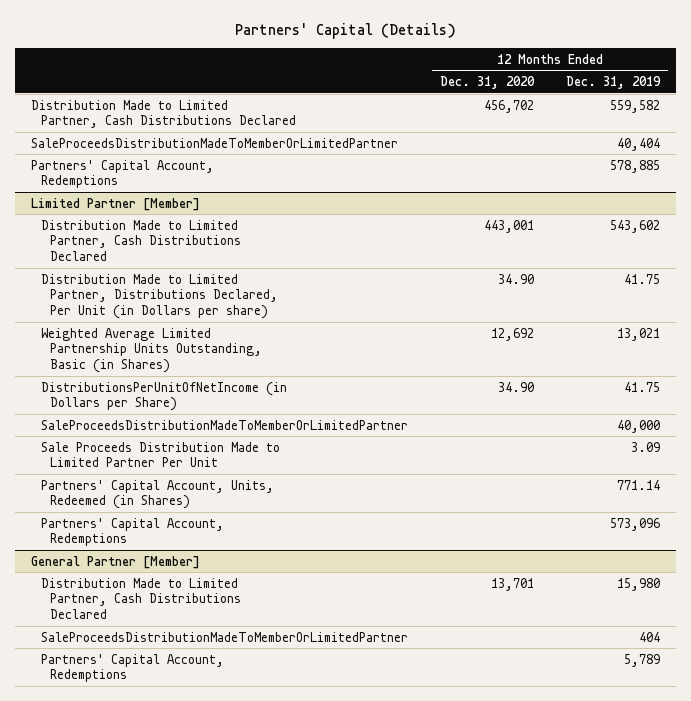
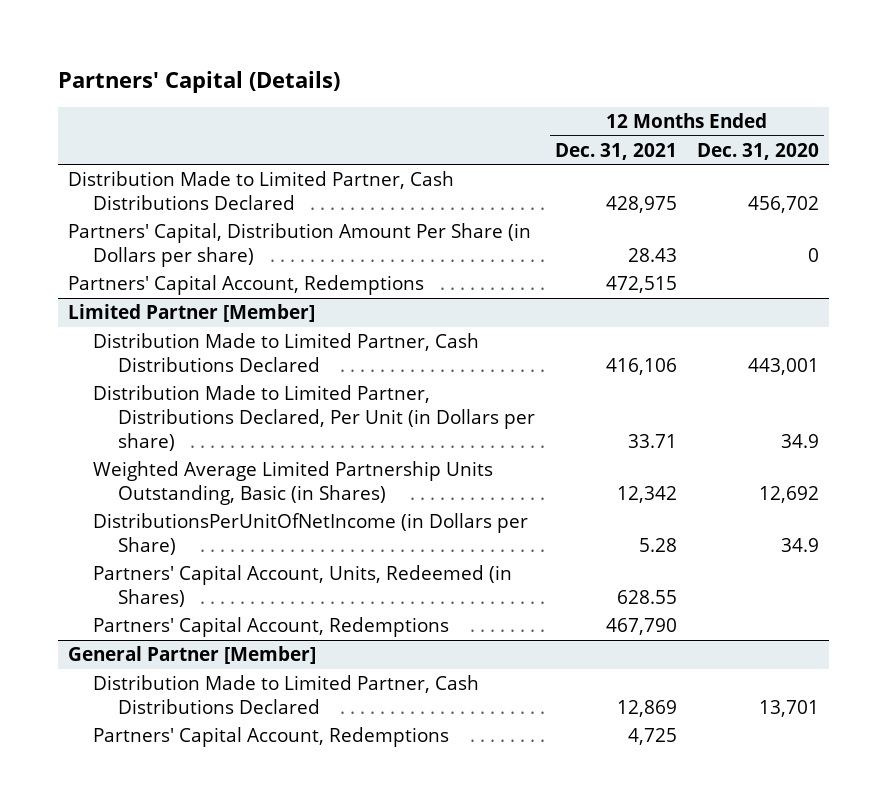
- | 12 Months Ended Dec. 31, 2020 | 12 Months Ended Dec. 31, 2019
+ | 12 Months Ended Dec. 31, 2021 | 12 Months Ended Dec. 31, 2020
- SaleProceedsDistributionMadeToMemberOrLimitedPartner | | 40,404
+ Partners' Capital, Distribution Amount Per Share (in Dollars per share) | 28.43 | 0
@ Limited Partner [Member]
- Distribution Made to Limited Partner, Distributions Declared, Per Unit (in Dollars per share) | 34.90 | 41.75
+ Distribution Made to Limited Partner, Distributions Declared, Per Unit (in Dollars per share) | 33.71 | 34.9
- DistributionsPerUnitOfNetIncome (in Dollars per Share) | 34.90 | 41.75
- SaleProceedsDistributionMadeToMemberOrLimitedPartner | | 40,000
- Sale Proceeds Distribution Made to Limited Partner Per Unit | | 3.09
+ DistributionsPerUnitOfNetIncome (in Dollars per Share) | 5.28 | 34.9
@ General Partner [Member]
- SaleProceedsDistributionMadeToMemberOrLimitedPartner | | 404

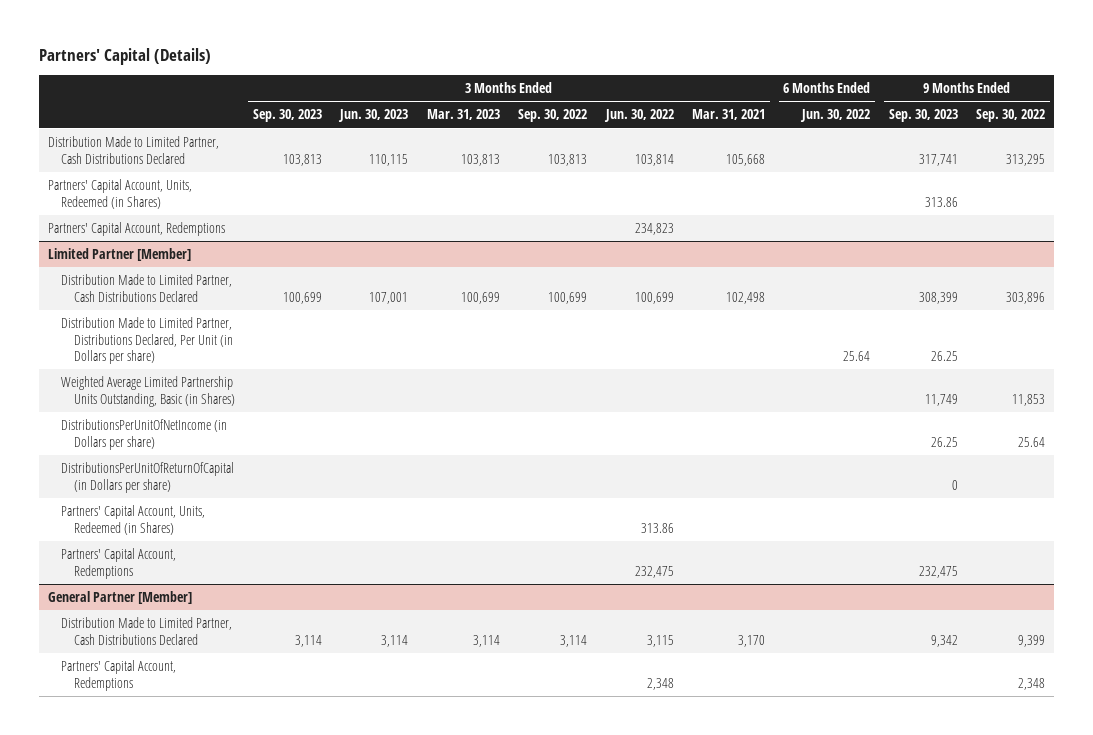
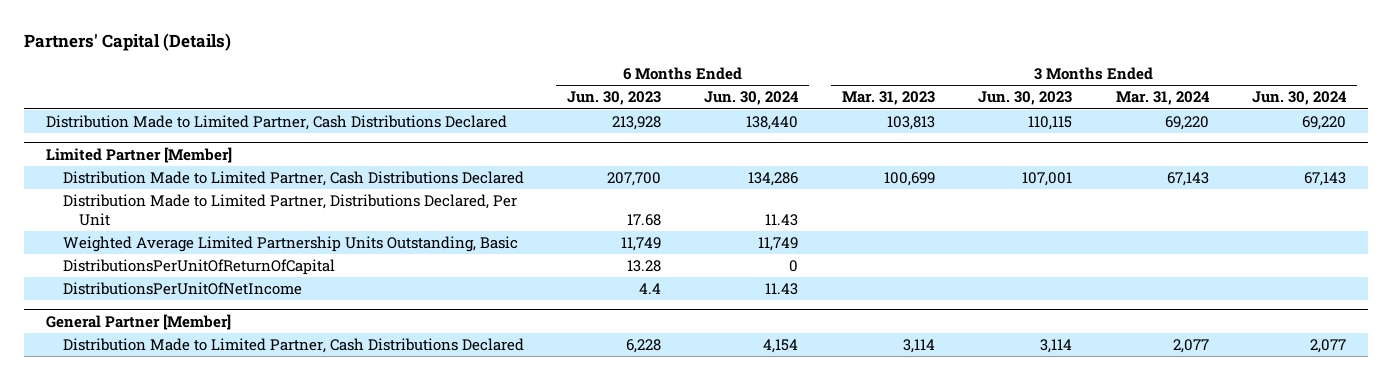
- | 3 Months Ended Sep. 30, 2023 | 3 Months Ended Jun. 30, 2023 | 3 Months Ended Mar. 31, 2023 | 3 Months Ended Sep. 30, 2022 | 3 Months Ended Jun. 30, 2022 | 3 Months Ended Mar. 31, 2021 | 6 Months Ended Jun. 30, 2022 | 9 Months Ended Sep. 30, 2023 | 9 Months Ended Sep. 30, 2022
+ | 6 Months Ended Jun. 30, 2023 | 6 Months Ended Jun. 30, 2024 | 3 Months Ended Mar. 31, 2023 | 3 Months Ended Jun. 30, 2023 | 3 Months Ended Mar. 31, 2024 | 3 Months Ended Jun. 30, 2024
- Partners' Capital Account, Units, Redeemed (in Shares) | | | | | | | | 313.86 |
- Partners' Capital Account, Redemptions | | | | | 234,823 | | | |
@ Limited Partner [Member]
- Distribution Made to Limited Partner, Distributions Declared, Per Unit (in Dollars per share) | | | | | | | 25.64 | 26.25 |
- Weighted Average Limited Partnership Units Outstanding, Basic (in Shares) | | | | | | | | 11,749 | 11,853
- DistributionsPerUnitOfNetIncome (in Dollars per share) | | | | | | | | 26.25 | 25.64
- DistributionsPerUnitOfReturnOfCapital (in Dollars per share) | | | | | | | | 0 |
- Partners' Capital Account, Units, Redeemed (in Shares) | | | | | 313.86 | | | |
- Partners' Capital Account, Redemptions | | | | | 232,475 | | | 232,475 |
+ Distribution Made to Limited Partner, Distributions Declared, Per Unit | 17.68 | 11.43 | | | |
+ Weighted Average Limited Partnership Units Outstanding, Basic | 11,749 | 11,749 | | | |
+ DistributionsPerUnitOfReturnOfCapital | 13.28 | 0 | | | |
+ DistributionsPerUnitOfNetIncome | 4.4 | 11.43 | | | |
@ General Partner [Member]
- Partners' Capital Account, Redemptions | | | | | 2,348 | | | | 2,348

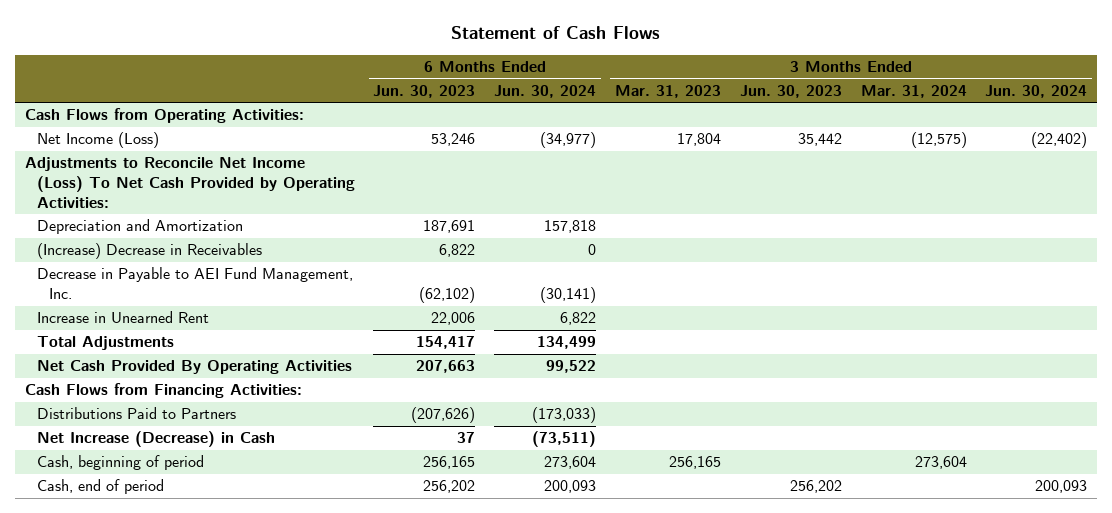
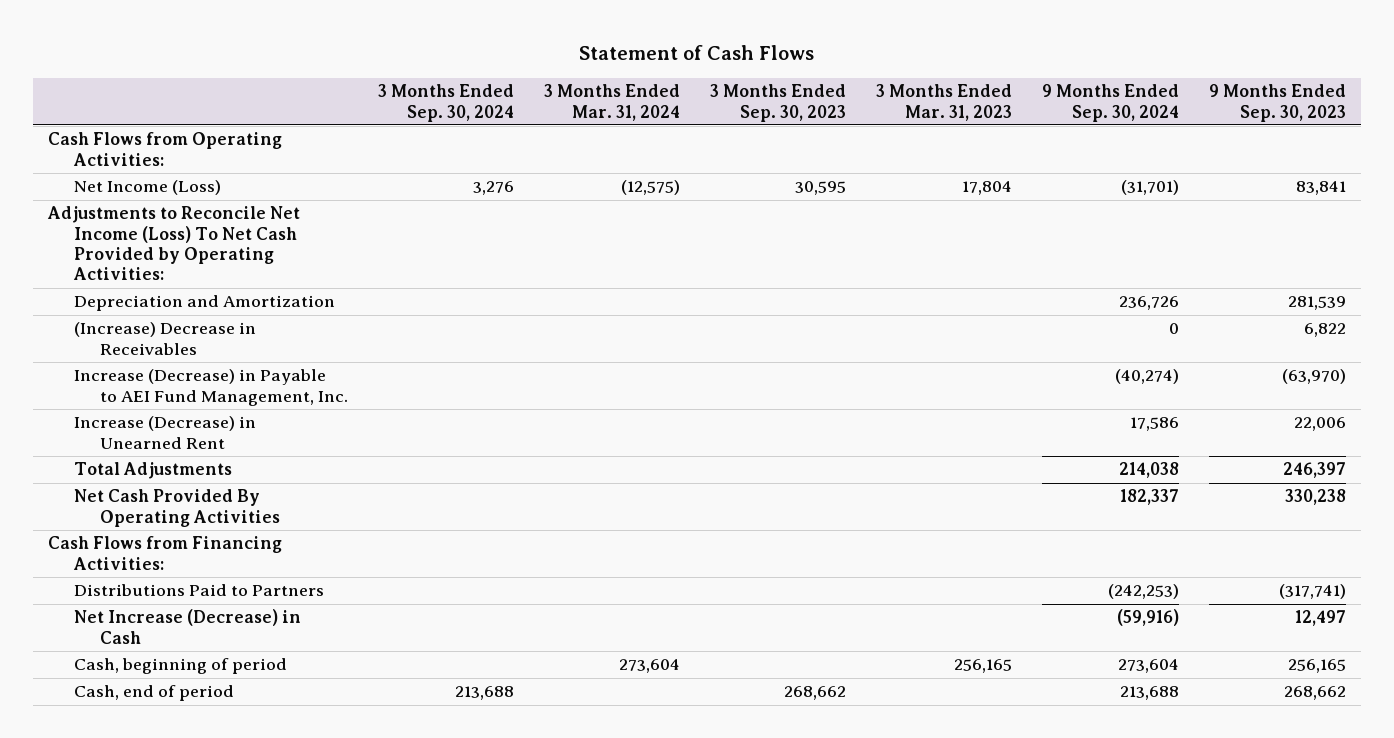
- | 6 Months Ended Jun. 30, 2023 | 6 Months Ended Jun. 30, 2024 | 3 Months Ended Mar. 31, 2023 | 3 Months Ended Jun. 30, 2023 | 3 Months Ended Mar. 31, 2024 | 3 Months Ended Jun. 30, 2024
+ | 3 Months Ended Sep. 30, 2024 | 3 Months Ended Mar. 31, 2024 | 3 Months Ended Sep. 30, 2023 | 3 Months Ended Mar. 31, 2023 | 9 Months Ended Sep. 30, 2024 | 9 Months Ended Sep. 30, 2023
- Decrease in Payable to AEI Fund Management, Inc. | (62,102) | (30,141) | | | |
- Increase in Unearned Rent | 22,006 | 6,822 | | | |
+ Increase (Decrease) in Payable to AEI Fund Management, Inc. | | | | | (40,274) | (63,970)
+ Increase (Decrease) in Unearned Rent | | | | | 17,586 | 22,006

